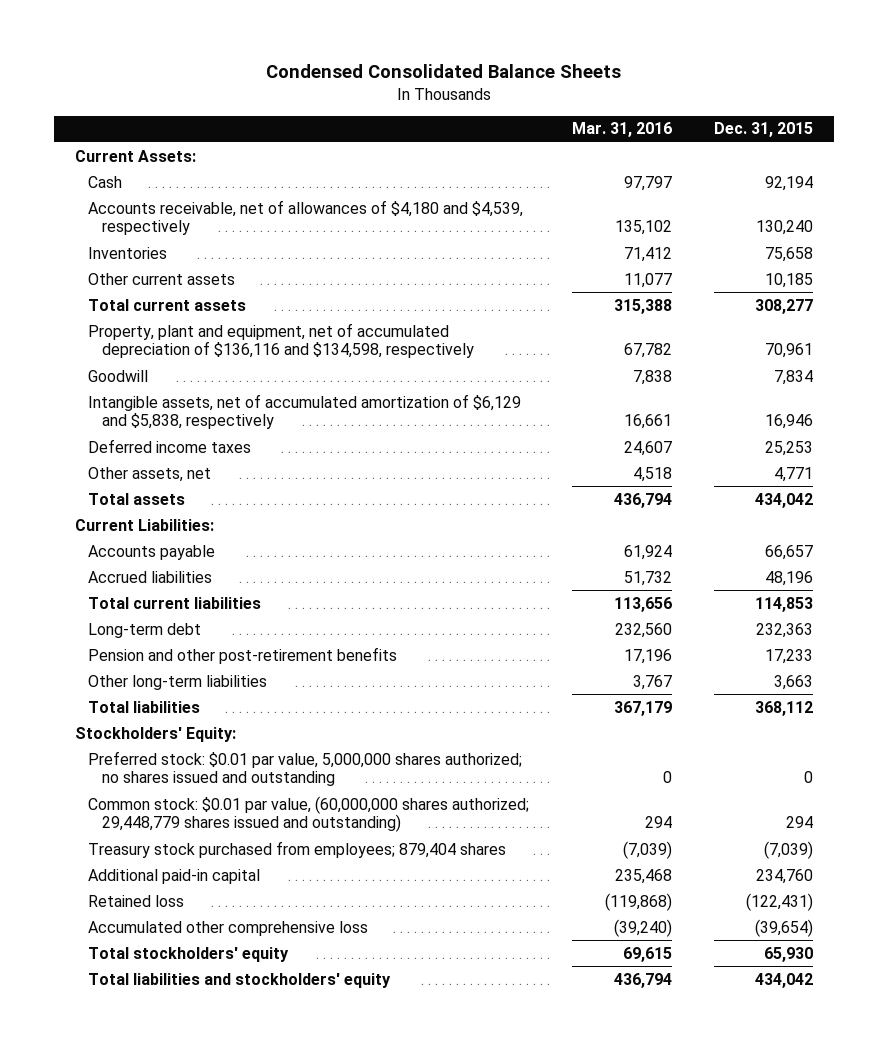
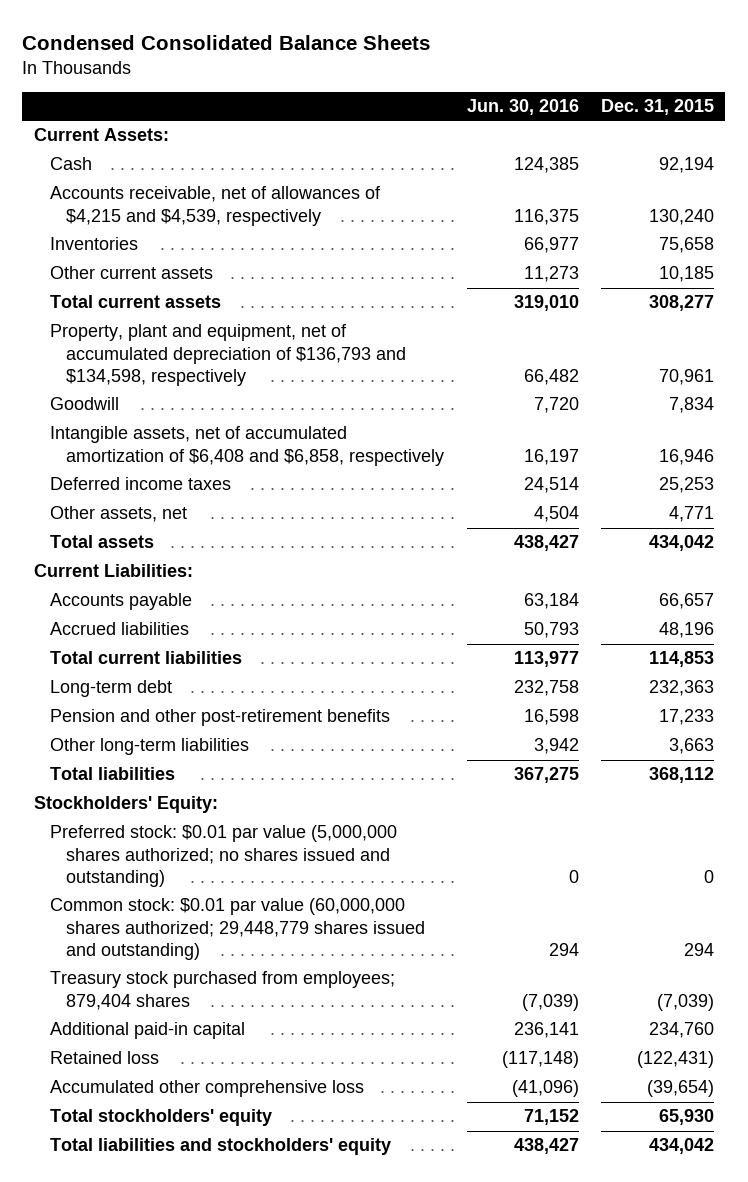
- | Mar. 31, 2016 | Dec. 31, 2015
+ | Jun. 30, 2016 | Dec. 31, 2015
- Accounts receivable, net of allowances of $4,180 and $4,539, respectively | 135,102 | 130,240
+ Accounts receivable, net of allowances of $4,215 and $4,539, respectively | 116,375 | 130,240
- Property, plant and equipment, net of accumulated depreciation of $136,116 and $134,598, respectively | 67,782 | 70,961
+ Property, plant and equipment, net of accumulated depreciation of $136,793 and $134,598, respectively | 66,482 | 70,961
- Intangible assets, net of accumulated amortization of $6,129 and $5,838, respectively | 16,661 | 16,946
+ Intangible assets, net of accumulated amortization of $6,408 and $6,858, respectively | 16,197 | 16,946
- Preferred stock: $0.01 par value, 5,000,000 shares authorized; no shares issued and outstanding | 0 | 0
- Common stock: $0.01 par value, (60,000,000 shares authorized; 29,448,779 shares issued and outstanding) | 294 | 294
+ Preferred stock: $0.01 par value (5,000,000 shares authorized; no shares issued and outstanding) | 0 | 0
+ Common stock: $0.01 par value (60,000,000 shares authorized; 29,448,779 shares issued and outstanding) | 294 | 294

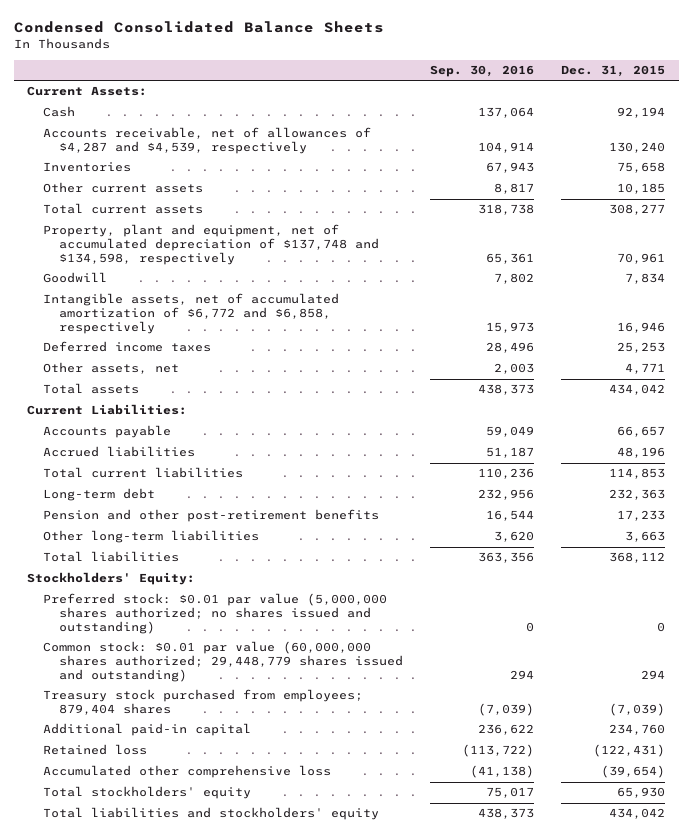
- | Jun. 30, 2016 | Dec. 31, 2015
+ | Sep. 30, 2016 | Dec. 31, 2015
- Accounts receivable, net of allowances of $4,215 and $4,539, respectively | 116,375 | 130,240
+ Accounts receivable, net of allowances of $4,287 and $4,539, respectively | 104,914 | 130,240
- Property, plant and equipment, net of accumulated depreciation of $136,793 and $134,598, respectively | 66,482 | 70,961
+ Property, plant and equipment, net of accumulated depreciation of $137,748 and $134,598, respectively | 65,361 | 70,961
- Intangible assets, net of accumulated amortization of $6,408 and $6,858, respectively | 16,197 | 16,946
+ Intangible assets, net of accumulated amortization of $6,772 and $6,858, respectively | 15,973 | 16,946

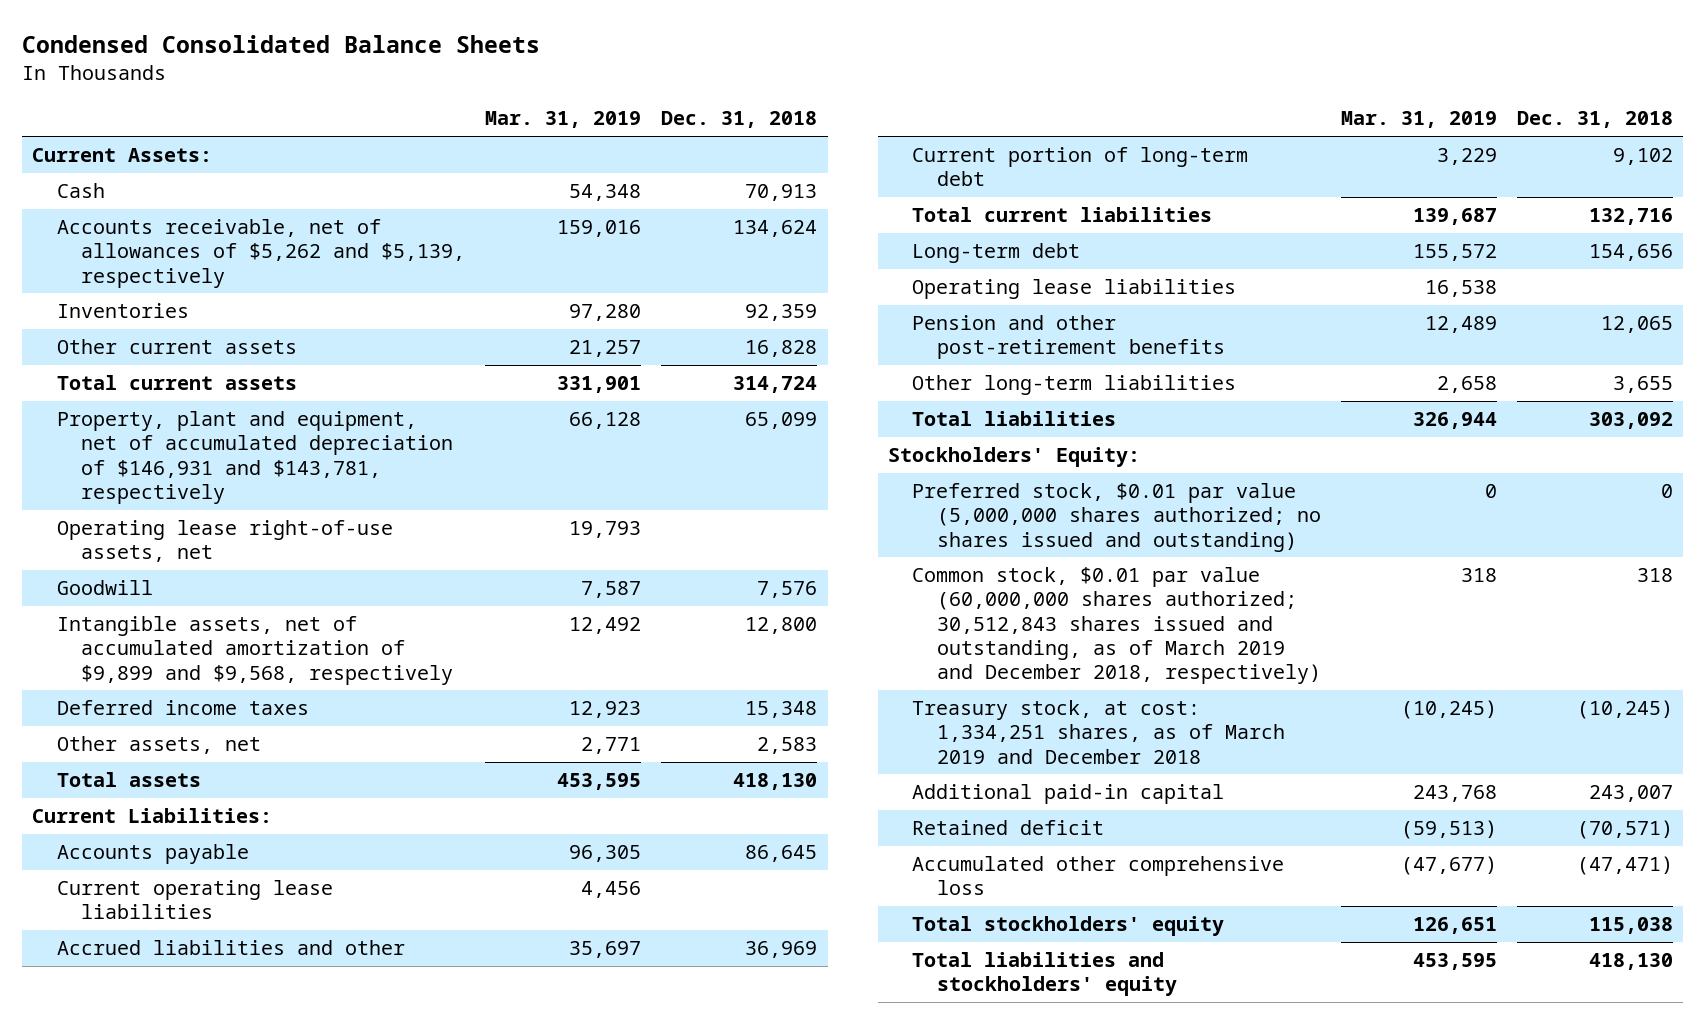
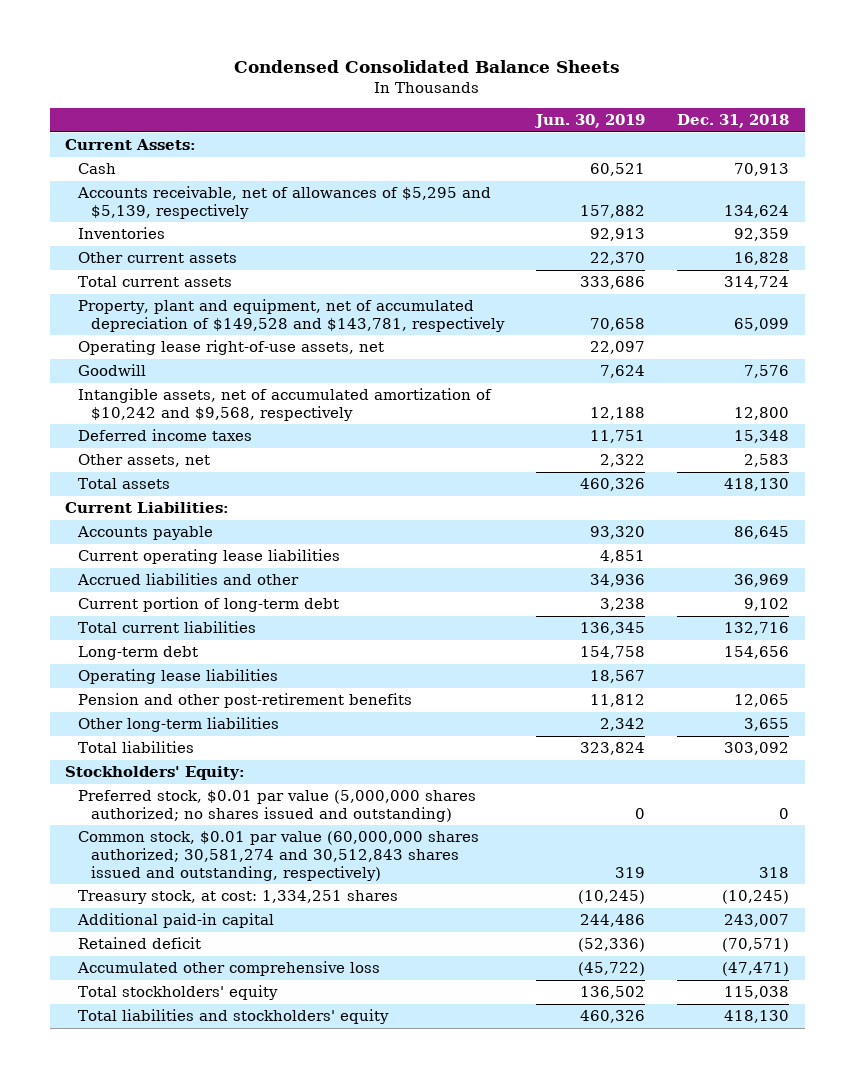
- | Mar. 31, 2019 | Dec. 31, 2018
+ | Jun. 30, 2019 | Dec. 31, 2018
- Accounts receivable, net of allowances of $5,262 and $5,139, respectively | 159,016 | 134,624
+ Accounts receivable, net of allowances of $5,295 and $5,139, respectively | 157,882 | 134,624
- Property, plant and equipment, net of accumulated depreciation of $146,931 and $143,781, respectively | 66,128 | 65,099
+ Property, plant and equipment, net of accumulated depreciation of $149,528 and $143,781, respectively | 70,658 | 65,099
- Intangible assets, net of accumulated amortization of $9,899 and $9,568, respectively | 12,492 | 12,800
+ Intangible assets, net of accumulated amortization of $10,242 and $9,568, respectively | 12,188 | 12,800
- Common stock, $0.01 par value (60,000,000 shares authorized; 30,512,843 shares issued and outstanding, as of March 2019 and December 2018, respectively) | 318 | 318
- Treasury stock, at cost: 1,334,251 shares, as of March 2019 and December 2018 | (10,245) | (10,245)
+ Common stock, $0.01 par value (60,000,000 shares authorized; 30,581,274 and 30,512,843 shares issued and outstanding, respectively) | 319 | 318
+ Treasury stock, at cost: 1,334,251 shares | (10,245) | (10,245)

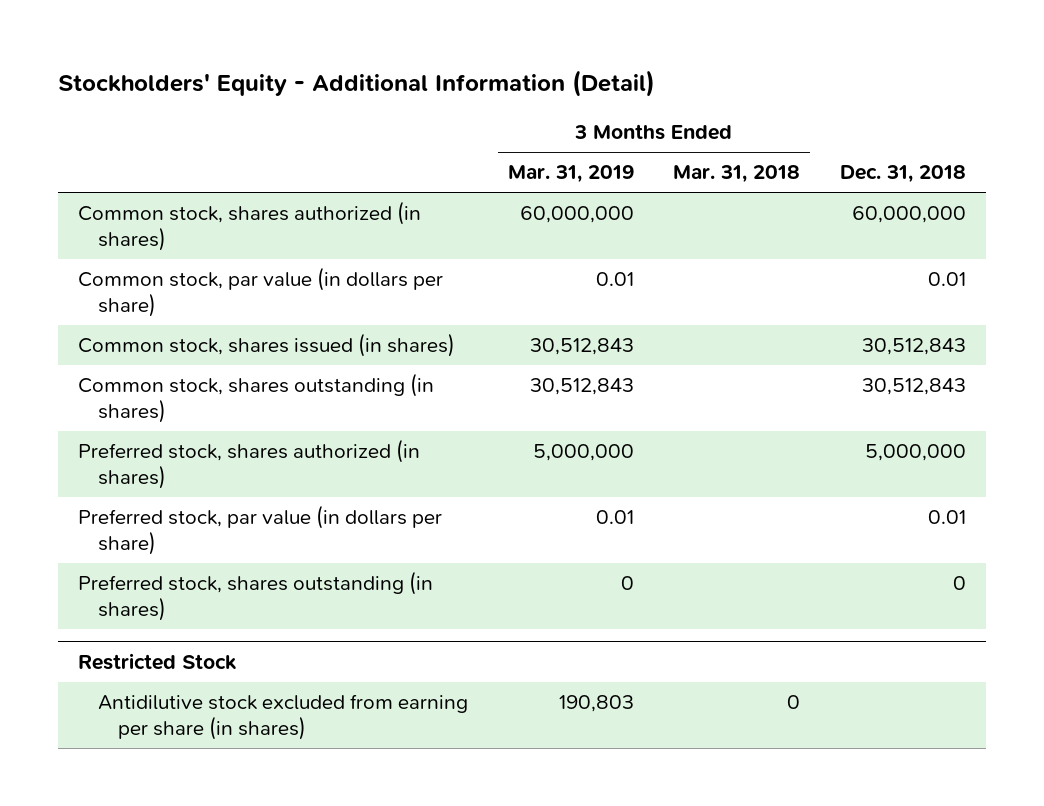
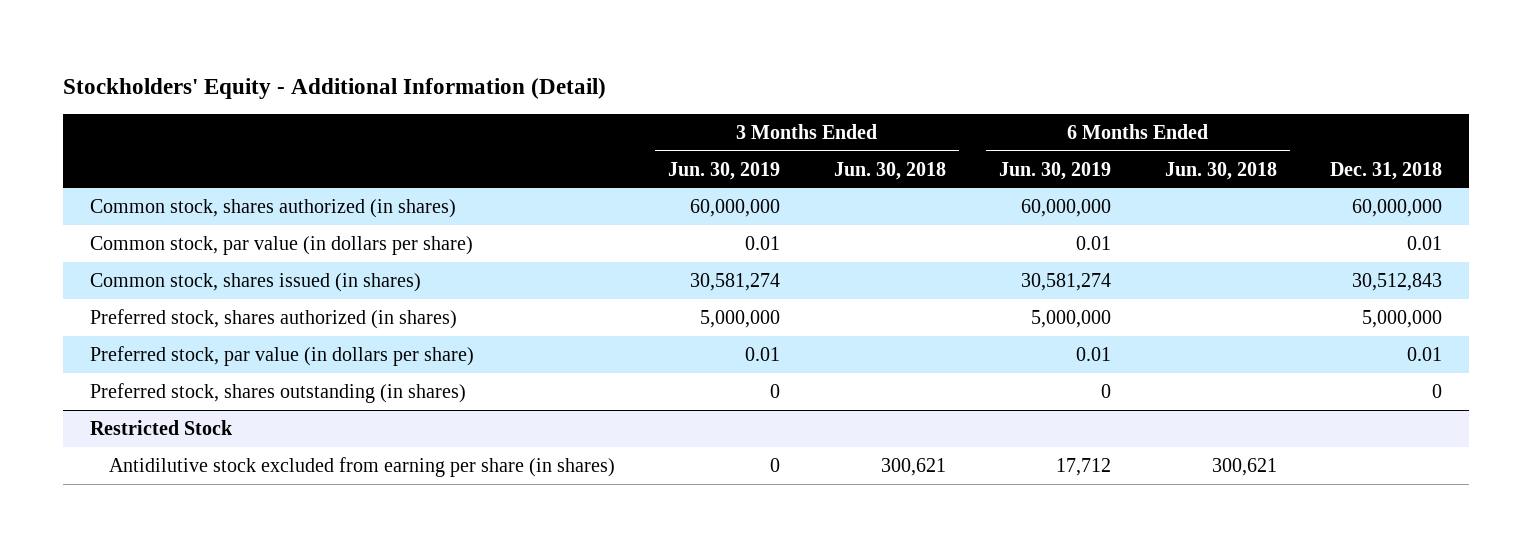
- | 3 Months Ended Mar. 31, 2019 | 3 Months Ended Mar. 31, 2018 | Dec. 31, 2018
+ | 3 Months Ended Jun. 30, 2019 | 3 Months Ended Jun. 30, 2018 | 6 Months Ended Jun. 30, 2019 | 6 Months Ended Jun. 30, 2018 | Dec. 31, 2018
- Common stock, shares outstanding (in shares) | 30,512,843 | | 30,512,843

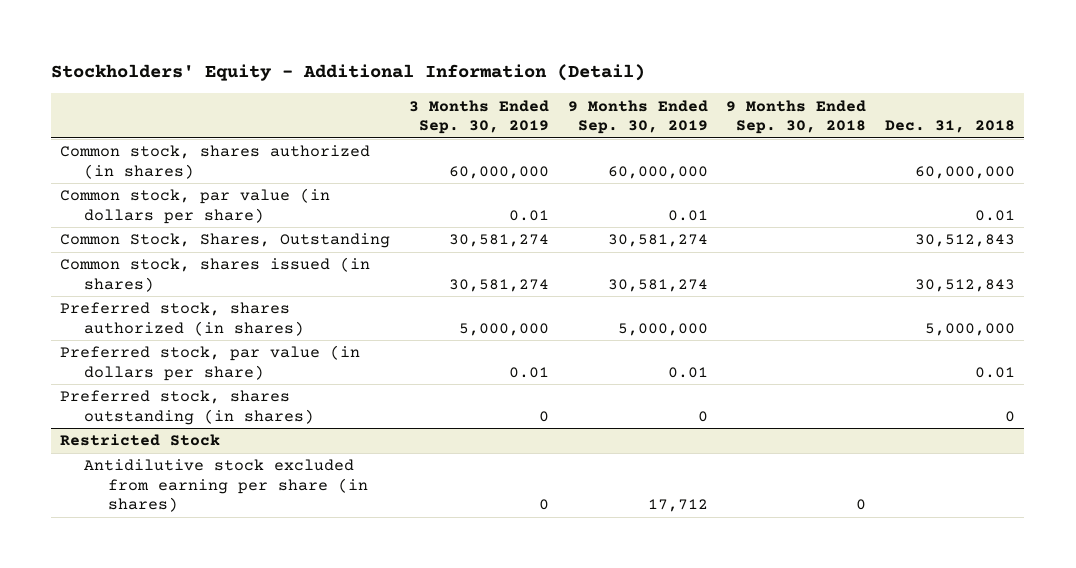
- | 3 Months Ended Jun. 30, 2019 | 3 Months Ended Jun. 30, 2018 | 6 Months Ended Jun. 30, 2019 | 6 Months Ended Jun. 30, 2018 | Dec. 31, 2018
+ | 3 Months Ended Sep. 30, 2019 | 9 Months Ended Sep. 30, 2019 | 9 Months Ended Sep. 30, 2018 | Dec. 31, 2018
+ Common Stock, Shares, Outstanding | 30,581,274 | 30,581,274 | | 30,512,843

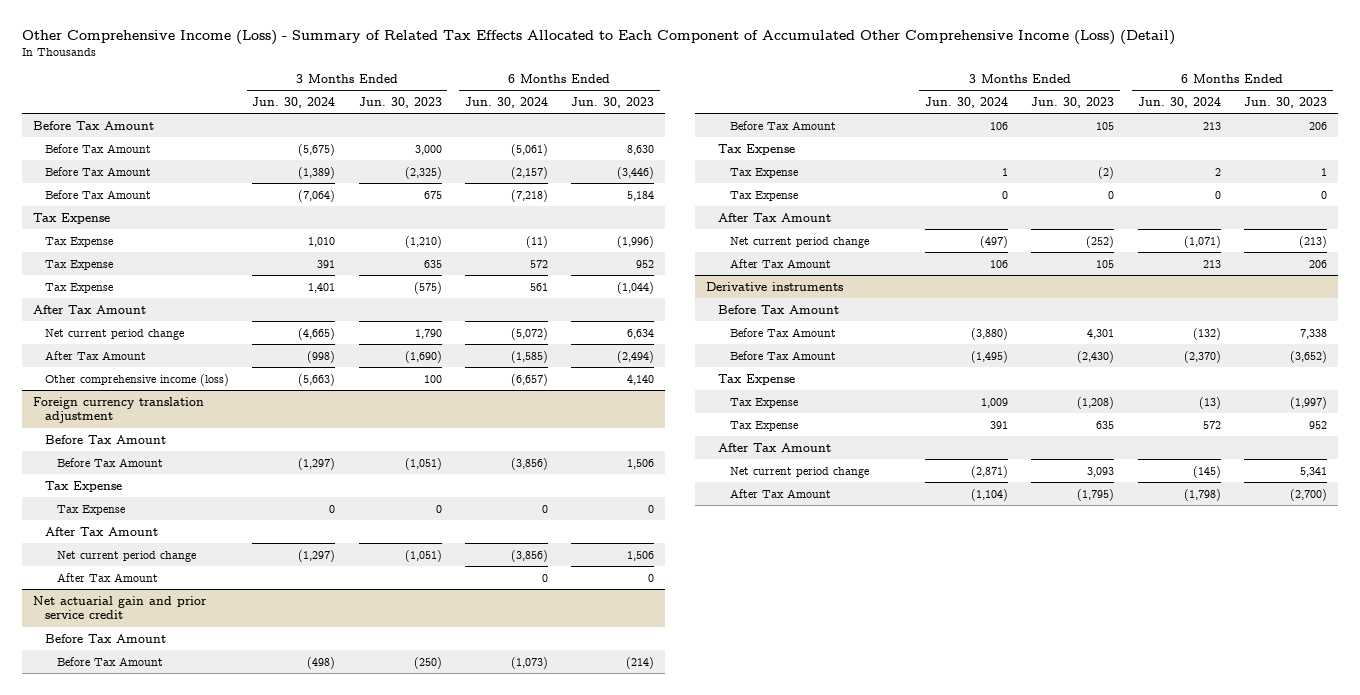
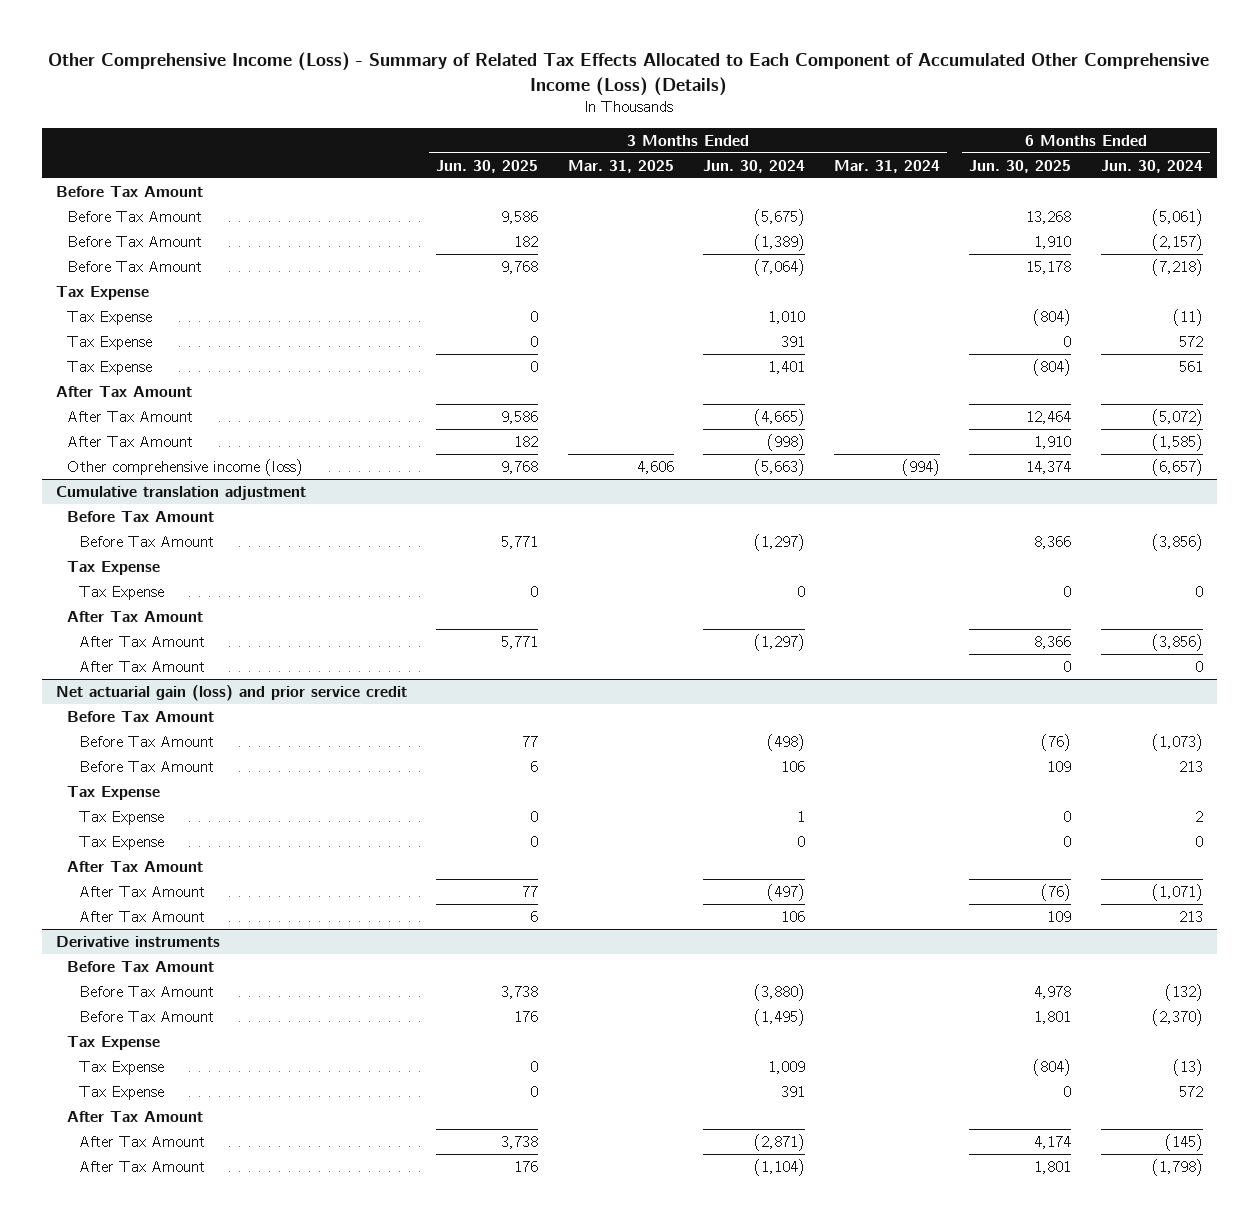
- Other Comprehensive Income (Loss) - Summary of Related Tax Effects Allocated to Each Component of Accumulated Other Comprehensive Income (Loss) (Detail)
+ Other Comprehensive Income (Loss) - Summary of Related Tax Effects Allocated to Each Component of Accumulated Other Comprehensive Income (Loss) (Details)
- | 3 Months Ended Jun. 30, 2024 | 3 Months Ended Jun. 30, 2023 | 6 Months Ended Jun. 30, 2024 | 6 Months Ended Jun. 30, 2023
+ | 3 Months Ended Jun. 30, 2025 | 3 Months Ended Mar. 31, 2025 | 3 Months Ended Jun. 30, 2024 | 3 Months Ended Mar. 31, 2024 | 6 Months Ended Jun. 30, 2025 | 6 Months Ended Jun. 30, 2024
- Net current period change | (4,665) | 1,790 | (5,072) | 6,634
+ After Tax Amount | 9,586 | | (4,665) | | 12,464 | (5,072)
- Foreign currency translation adjustment
+ Cumulative translation adjustment
- Net current period change | (1,297) | (1,051) | (3,856) | 1,506
+ After Tax Amount | 5,771 | | (1,297) | | 8,366 | (3,856)
- Net actuarial gain and prior service credit
+ Net actuarial gain (loss) and prior service credit
- Net current period change | (497) | (252) | (1,071) | (213)
+ After Tax Amount | 77 | | (497) | | (76) | (1,071)
@ Derivative instruments
- Net current period change | (2,871) | 3,093 | (145) | 5,341
+ After Tax Amount | 3,738 | | (2,871) | | 4,174 | (145)

